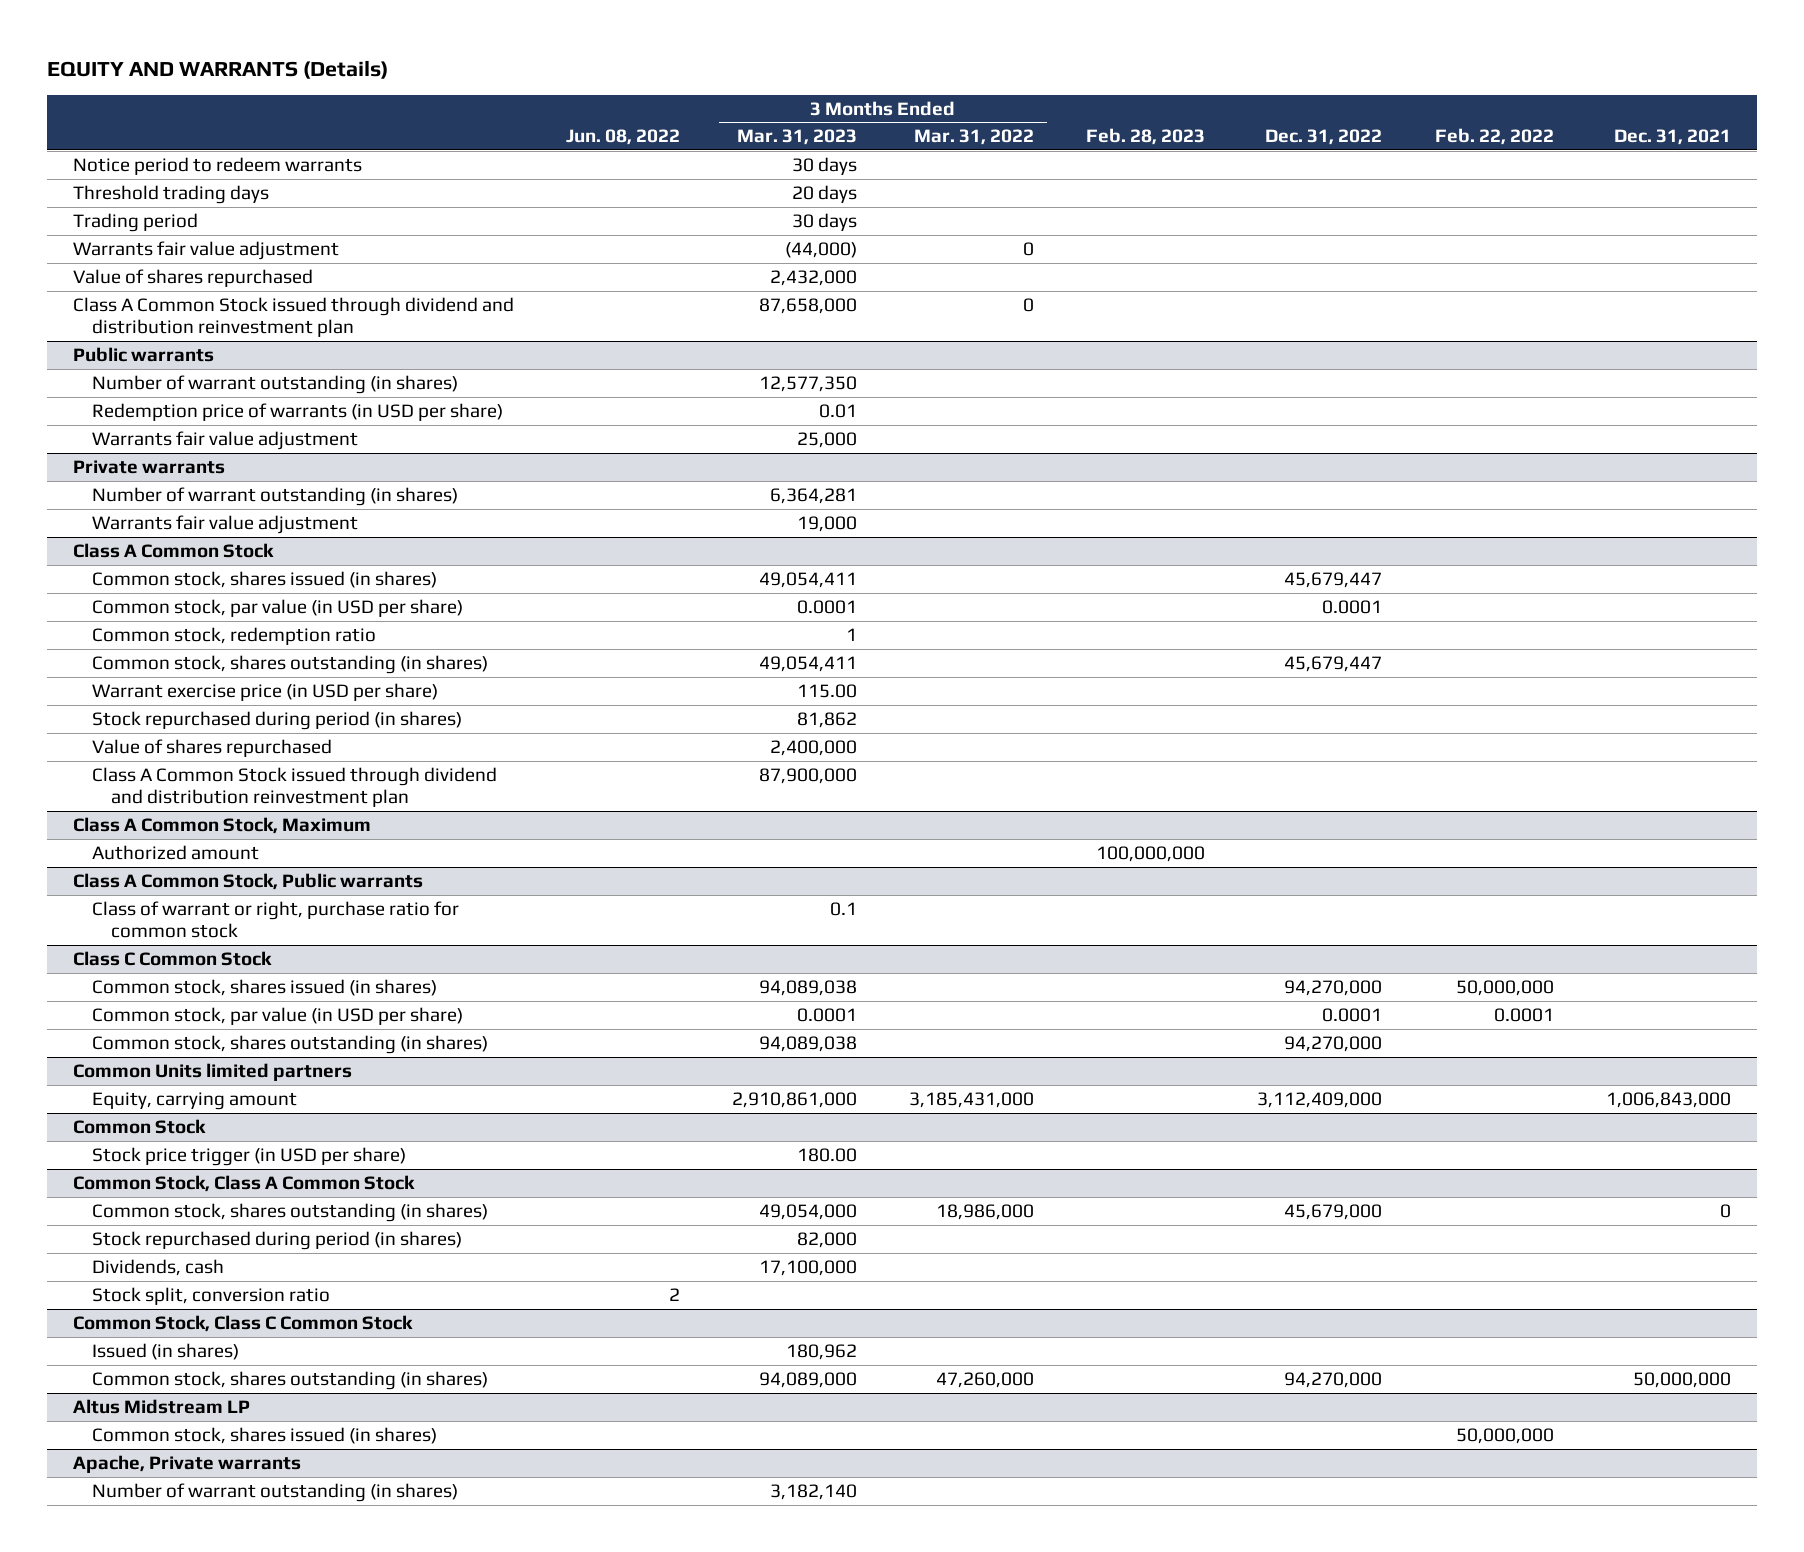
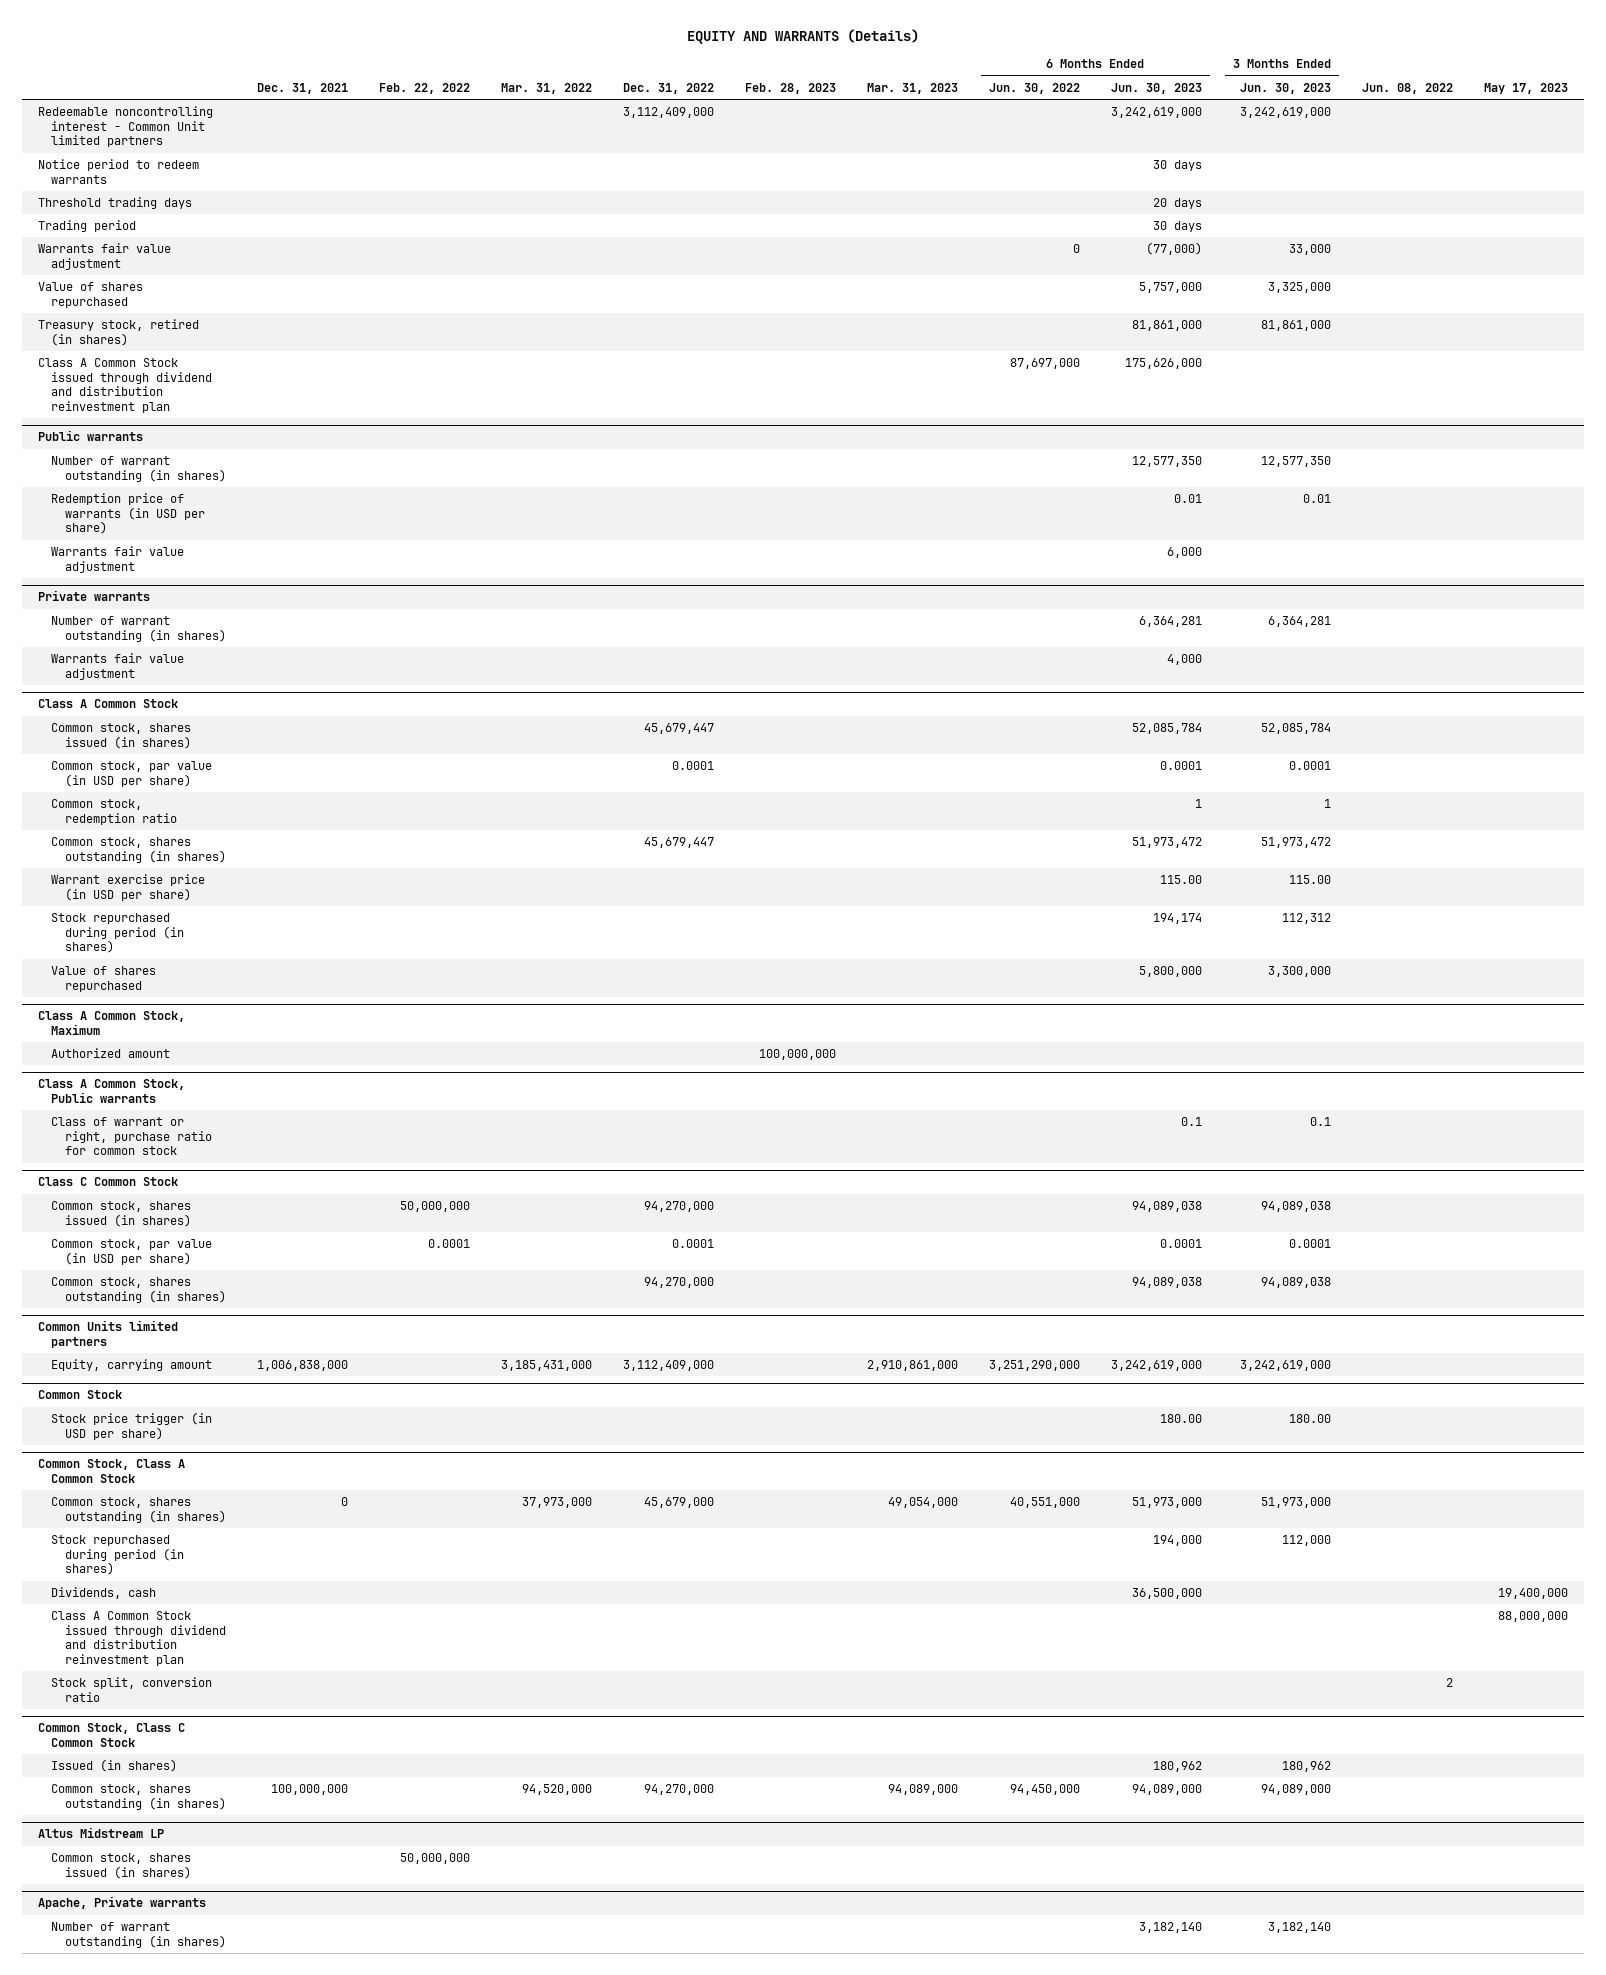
- | Jun. 08, 2022 | 3 Months Ended Mar. 31, 2023 | 3 Months Ended Mar. 31, 2022 | Feb. 28, 2023 | Dec. 31, 2022 | Feb. 22, 2022 | Dec. 31, 2021
+ | Dec. 31, 2021 | Feb. 22, 2022 | Mar. 31, 2022 | Dec. 31, 2022 | Feb. 28, 2023 | Mar. 31, 2023 | 6 Months Ended Jun. 30, 2022 | 6 Months Ended Jun. 30, 2023 | 3 Months Ended Jun. 30, 2023 | Jun. 08, 2022 | May 17, 2023
+ Redeemable noncontrolling interest - Common Unit limited partners | | | | 3,112,409,000 | | | | 3,242,619,000 | 3,242,619,000 | |
+ Treasury stock, retired (in shares) | | | | | | | | 81,861,000 | 81,861,000 | |
@ Class A Common Stock
- Class A Common Stock issued through dividend and distribution reinvestment plan | | 87,900,000 | | | | |
@ Common Units limited partners
- Equity, carrying amount | | 2,910,861,000 | 3,185,431,000 | | 3,112,409,000 | | 1,006,843,000
+ Equity, carrying amount | 1,006,838,000 | | 3,185,431,000 | 3,112,409,000 | | 2,910,861,000 | 3,251,290,000 | 3,242,619,000 | 3,242,619,000 | |
@ Common Stock, Class A Common Stock
+ Class A Common Stock issued through dividend and distribution reinvestment plan | | | | | | | | | | | 88,000,000
@ Common Stock, Class C Common Stock
- Common stock, shares outstanding (in shares) | | 94,089,000 | 47,260,000 | | 94,270,000 | | 50,000,000
+ Common stock, shares outstanding (in shares) | 100,000,000 | | 94,520,000 | 94,270,000 | | 94,089,000 | 94,450,000 | 94,089,000 | 94,089,000 | |

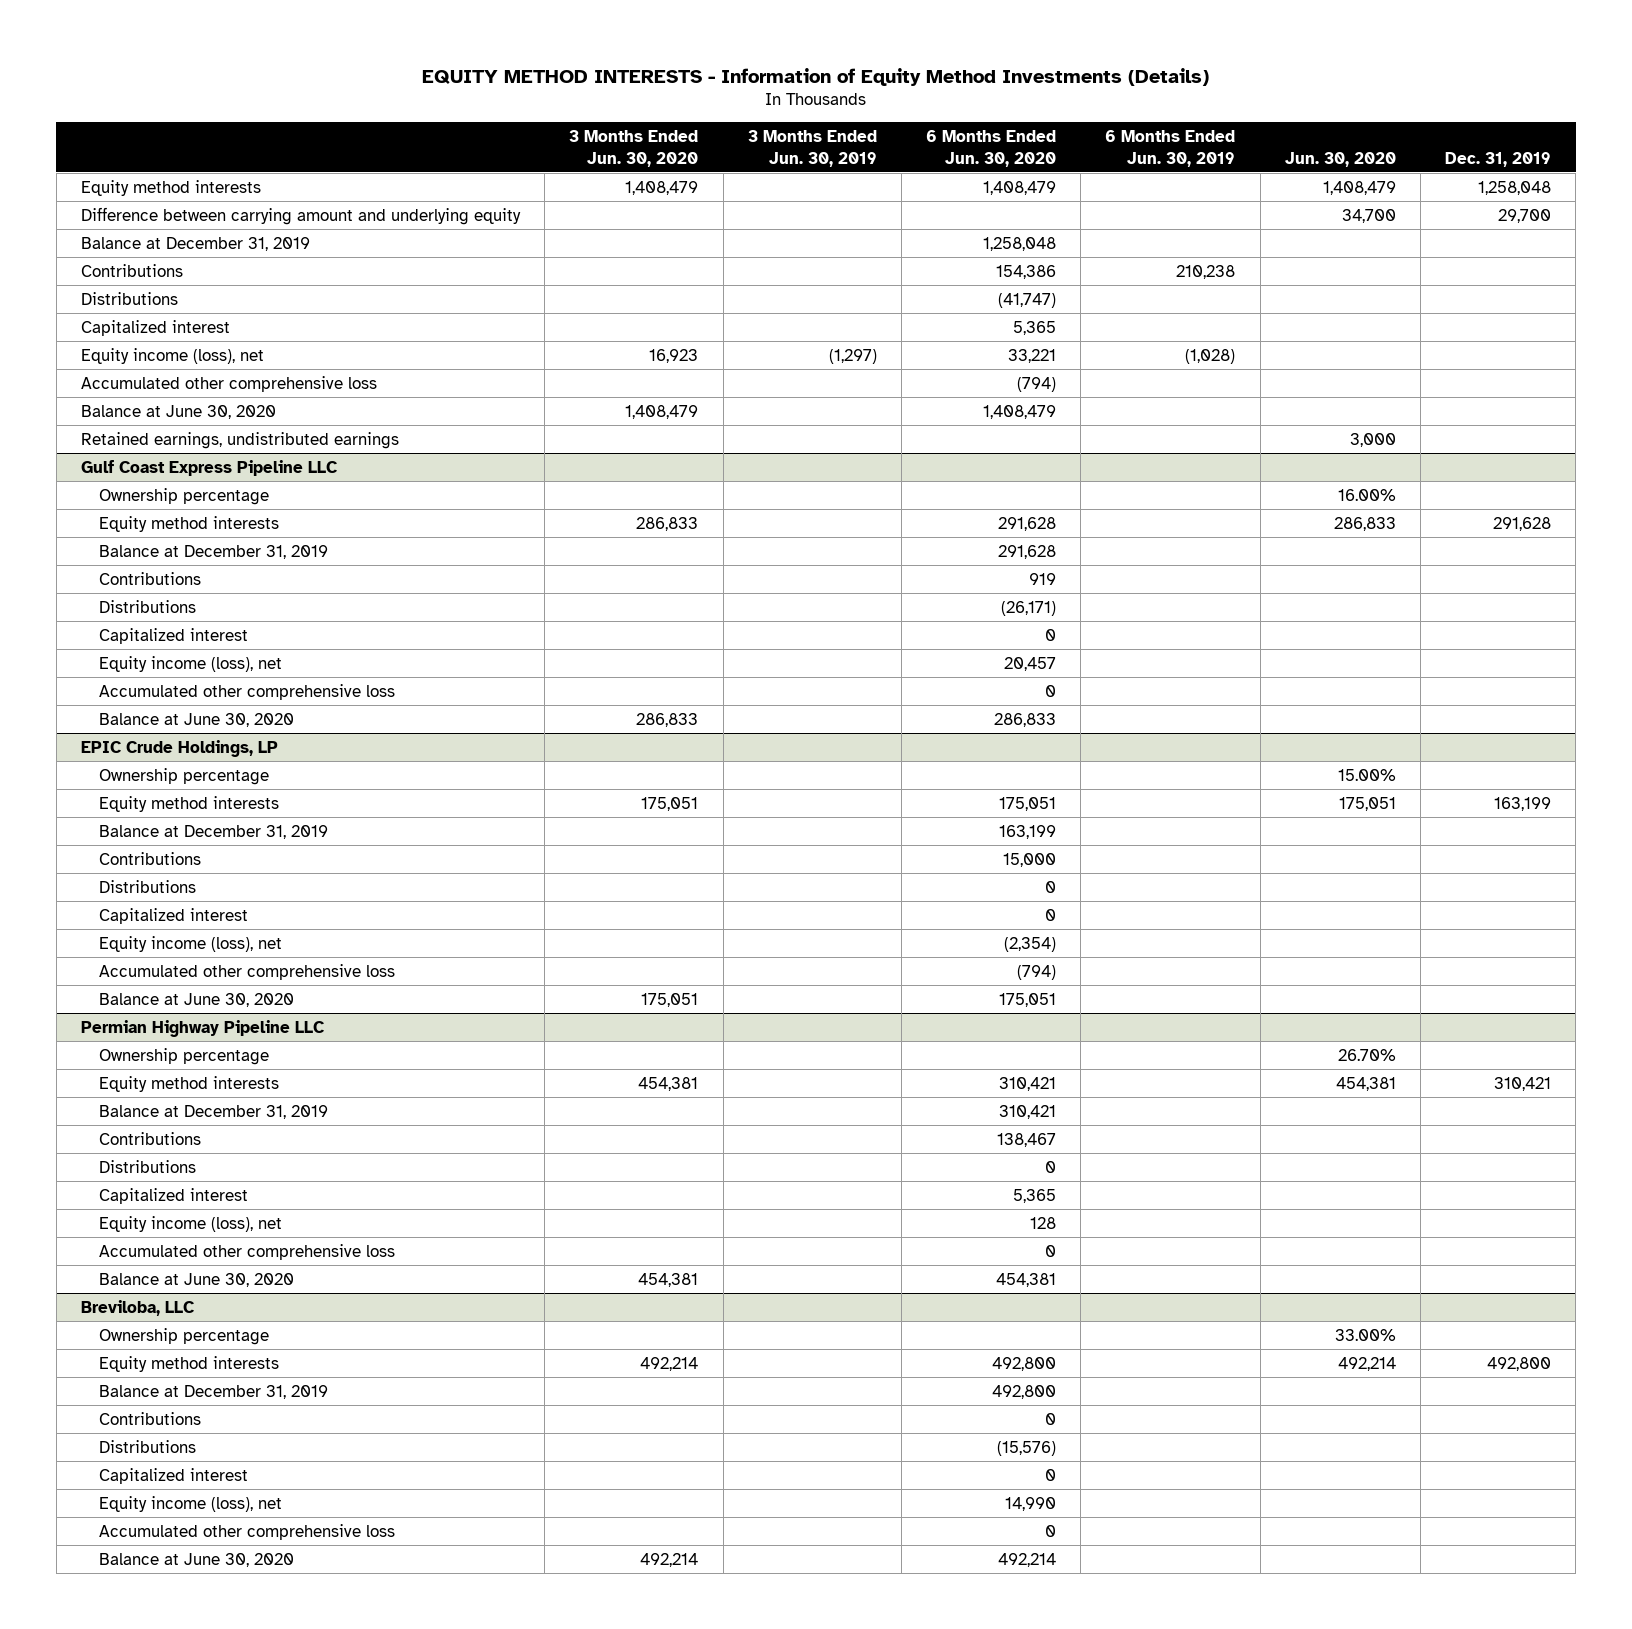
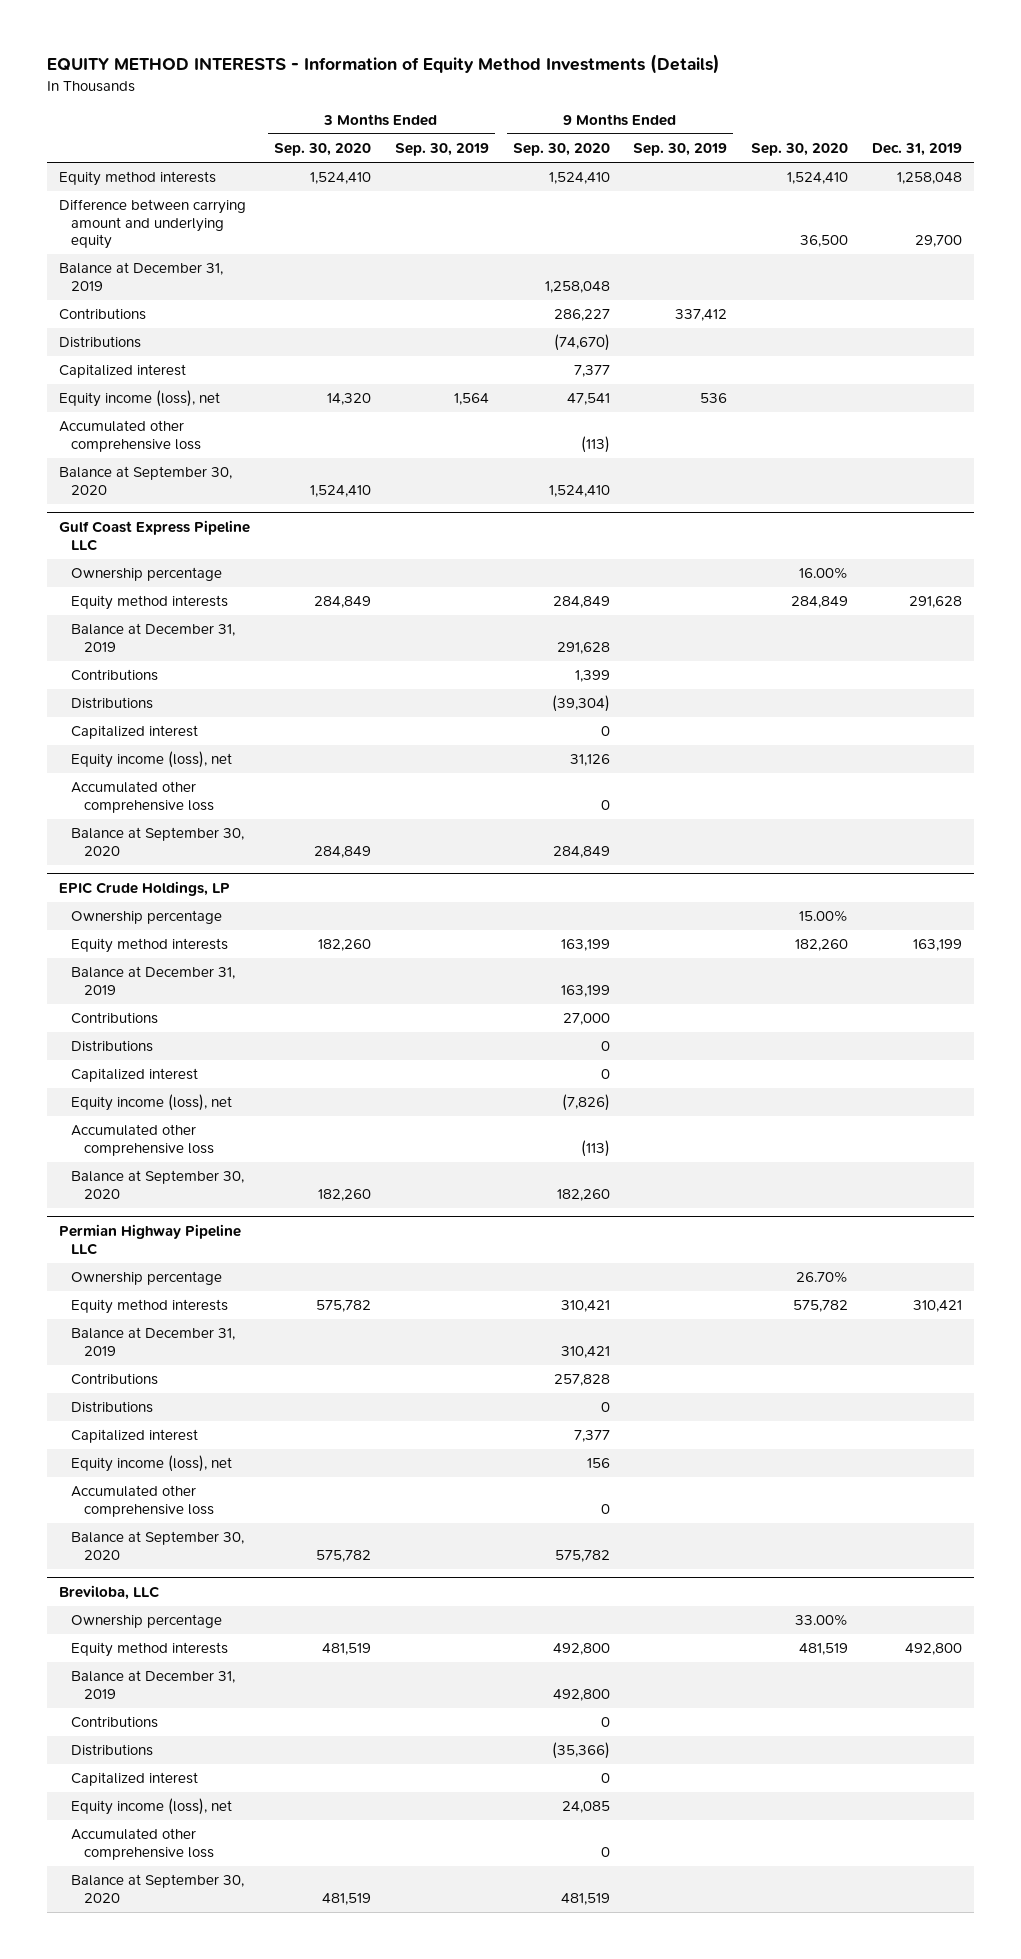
- | 3 Months Ended Jun. 30, 2020 | 3 Months Ended Jun. 30, 2019 | 6 Months Ended Jun. 30, 2020 | 6 Months Ended Jun. 30, 2019 | Jun. 30, 2020 | Dec. 31, 2019
+ | 3 Months Ended Sep. 30, 2020 | 3 Months Ended Sep. 30, 2019 | 9 Months Ended Sep. 30, 2020 | 9 Months Ended Sep. 30, 2019 | Sep. 30, 2020 | Dec. 31, 2019
- Balance at June 30, 2020 | 1,408,479 | | 1,408,479 | | |
- Retained earnings, undistributed earnings | | | | | 3,000 |
+ Balance at September 30, 2020 | 1,524,410 | | 1,524,410 | | |
@ Gulf Coast Express Pipeline LLC
- Balance at June 30, 2020 | 286,833 | | 286,833 | | |
+ Balance at September 30, 2020 | 284,849 | | 284,849 | | |
@ EPIC Crude Holdings, LP
- Balance at June 30, 2020 | 175,051 | | 175,051 | | |
+ Balance at September 30, 2020 | 182,260 | | 182,260 | | |
@ Permian Highway Pipeline LLC
- Balance at June 30, 2020 | 454,381 | | 454,381 | | |
+ Balance at September 30, 2020 | 575,782 | | 575,782 | | |
@ Breviloba, LLC
- Balance at June 30, 2020 | 492,214 | | 492,214 | | |
+ Balance at September 30, 2020 | 481,519 | | 481,519 | | |

